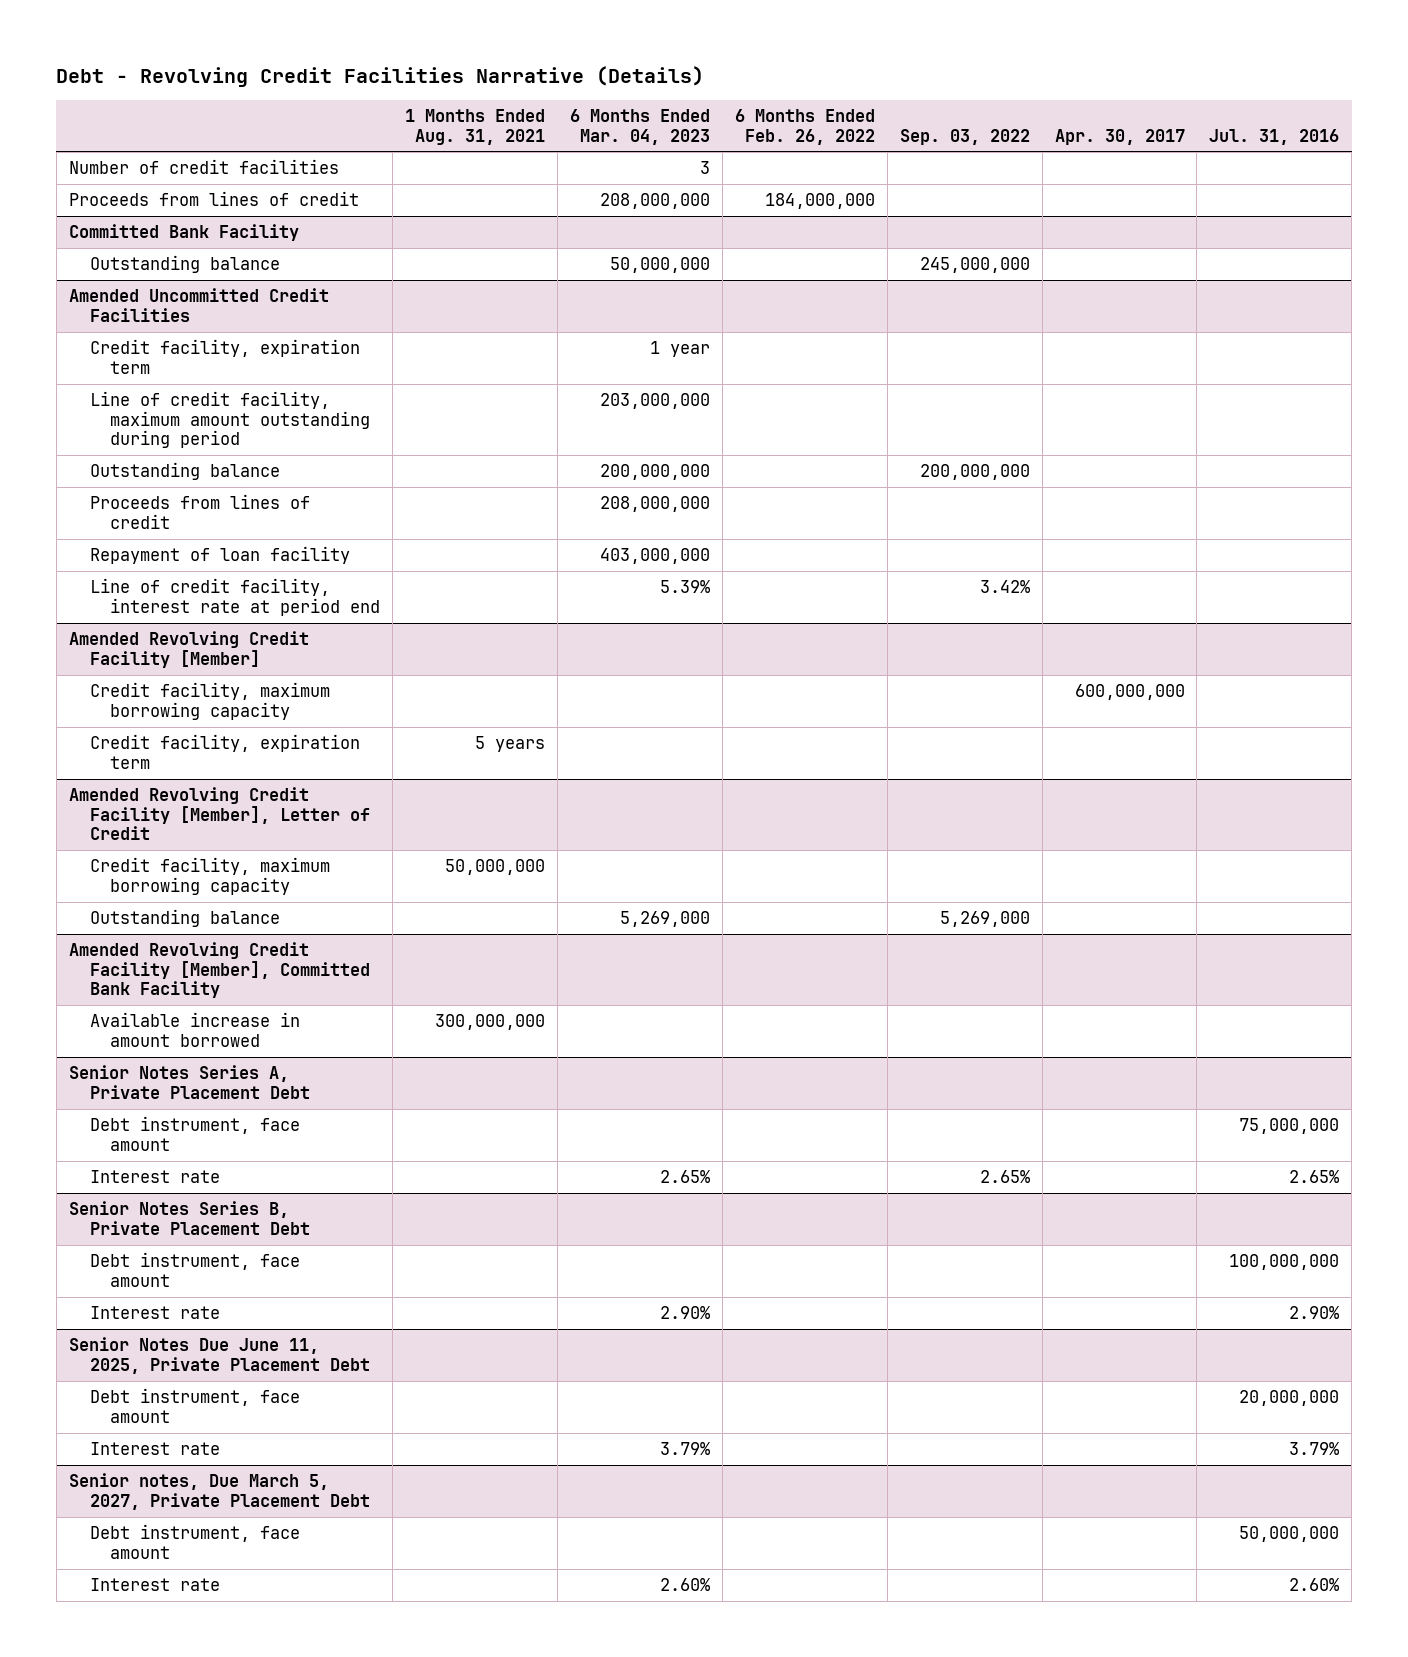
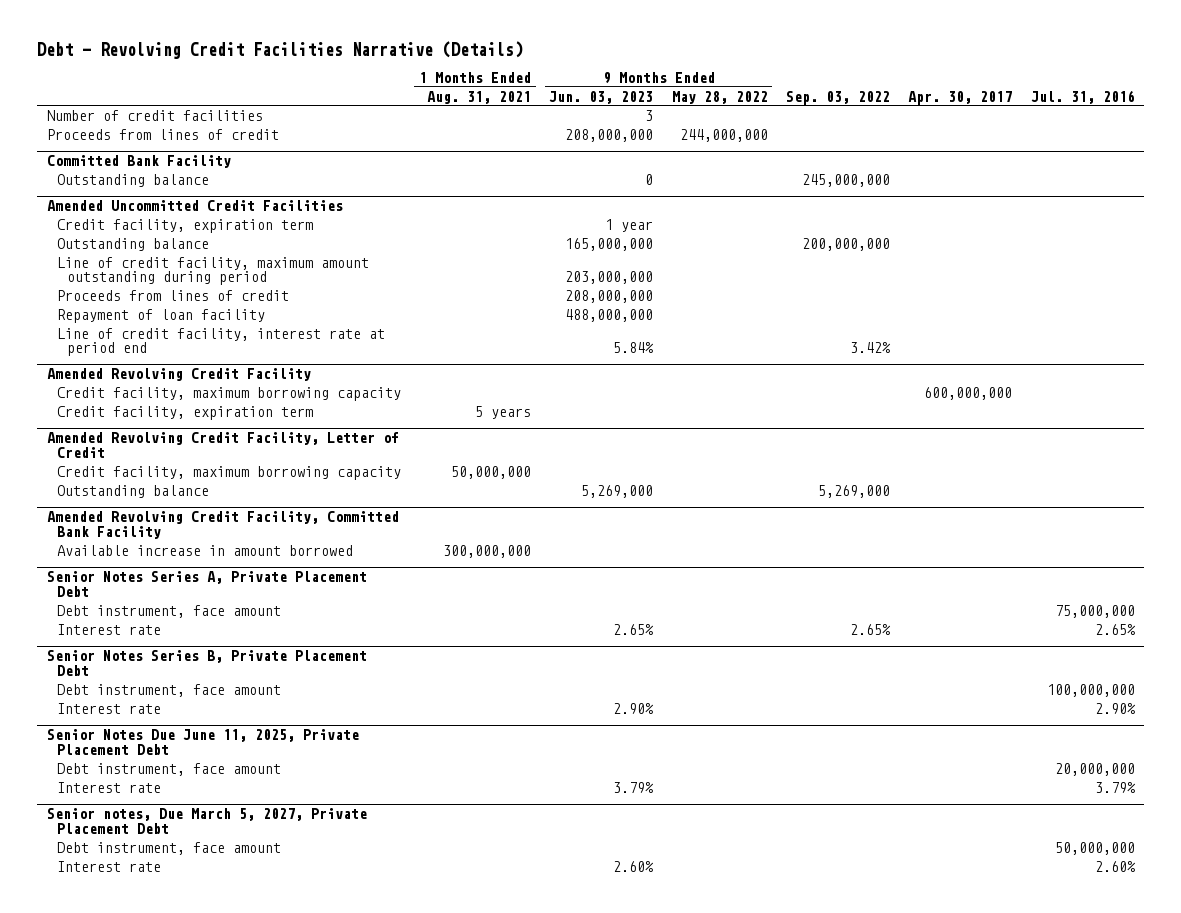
- | 1 Months Ended Aug. 31, 2021 | 6 Months Ended Mar. 04, 2023 | 6 Months Ended Feb. 26, 2022 | Sep. 03, 2022 | Apr. 30, 2017 | Jul. 31, 2016
+ | 1 Months Ended Aug. 31, 2021 | 9 Months Ended Jun. 03, 2023 | 9 Months Ended May 28, 2022 | Sep. 03, 2022 | Apr. 30, 2017 | Jul. 31, 2016
@ Amended Uncommitted Credit Facilities
moved down: Line of credit facility, maximum amount outstanding during period | | 203,000,000 | | | |
- Amended Revolving Credit Facility [Member]
+ Amended Revolving Credit Facility
- Amended Revolving Credit Facility [Member], Letter of Credit
+ Amended Revolving Credit Facility, Letter of Credit
- Amended Revolving Credit Facility [Member], Committed Bank Facility
+ Amended Revolving Credit Facility, Committed Bank Facility

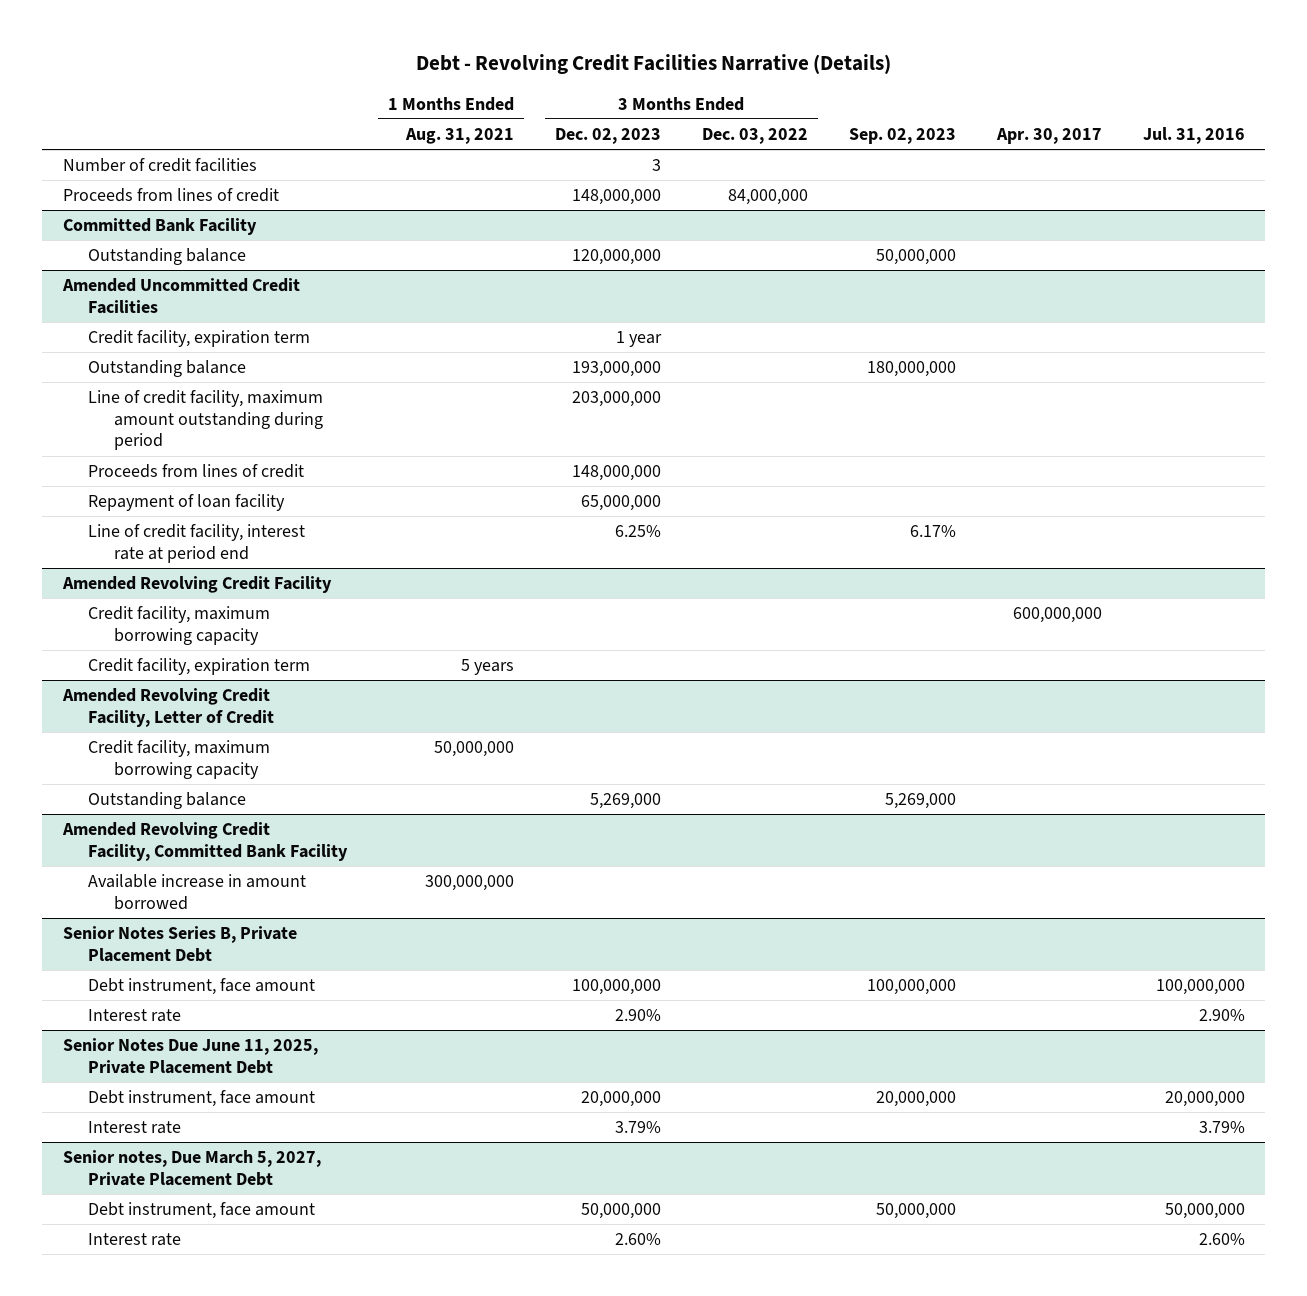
- | 1 Months Ended Aug. 31, 2021 | 9 Months Ended Jun. 03, 2023 | 9 Months Ended May 28, 2022 | Sep. 03, 2022 | Apr. 30, 2017 | Jul. 31, 2016
+ | 1 Months Ended Aug. 31, 2021 | 3 Months Ended Dec. 02, 2023 | 3 Months Ended Dec. 03, 2022 | Sep. 02, 2023 | Apr. 30, 2017 | Jul. 31, 2016
- Senior Notes Series A, Private Placement Debt
- Debt instrument, face amount | | | | | | 75,000,000
- Interest rate | | 2.65% | | 2.65% | | 2.65%

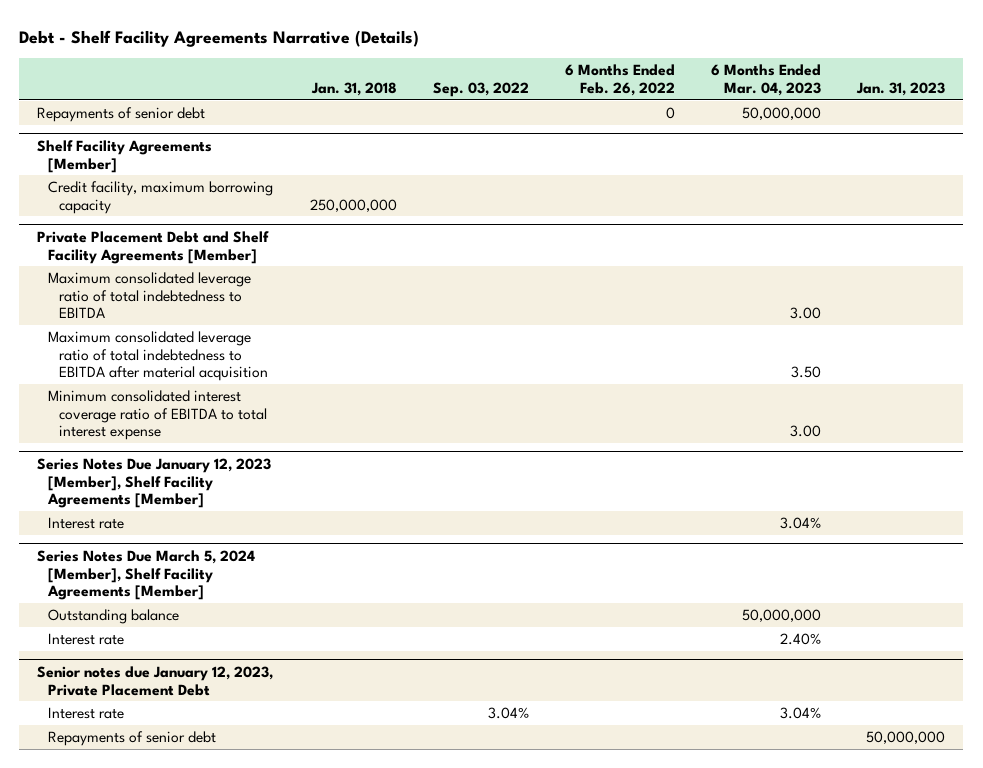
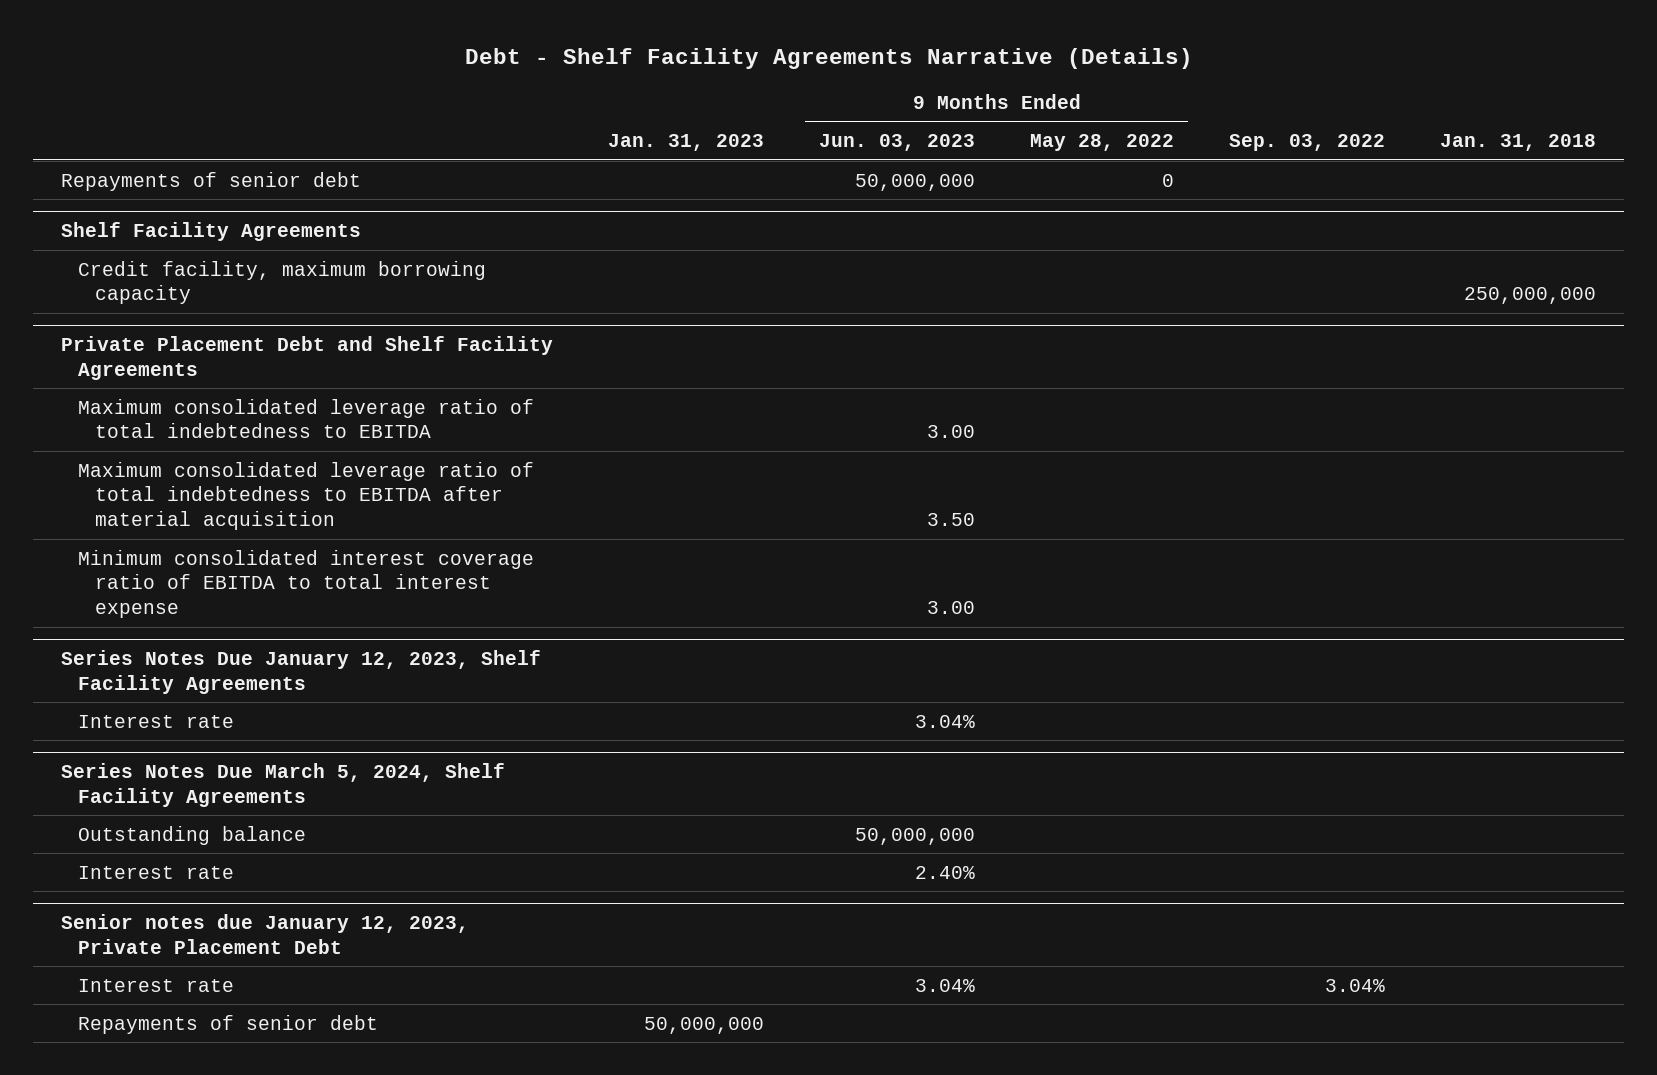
- | Jan. 31, 2018 | Sep. 03, 2022 | 6 Months Ended Feb. 26, 2022 | 6 Months Ended Mar. 04, 2023 | Jan. 31, 2023
+ | Jan. 31, 2023 | 9 Months Ended Jun. 03, 2023 | 9 Months Ended May 28, 2022 | Sep. 03, 2022 | Jan. 31, 2018
- Shelf Facility Agreements [Member]
+ Shelf Facility Agreements
- Private Placement Debt and Shelf Facility Agreements [Member]
+ Private Placement Debt and Shelf Facility Agreements
- Series Notes Due January 12, 2023 [Member], Shelf Facility Agreements [Member]
+ Series Notes Due January 12, 2023, Shelf Facility Agreements
- Series Notes Due March 5, 2024 [Member], Shelf Facility Agreements [Member]
+ Series Notes Due March 5, 2024, Shelf Facility Agreements

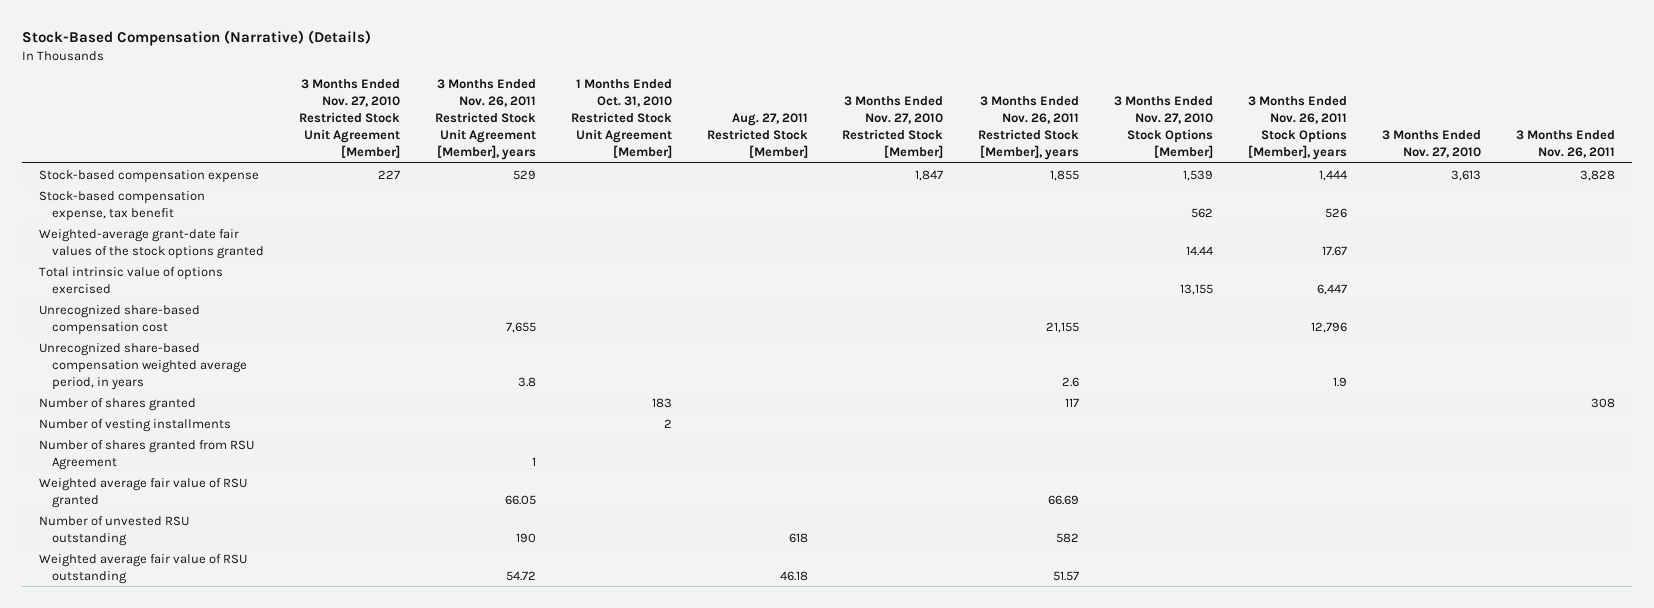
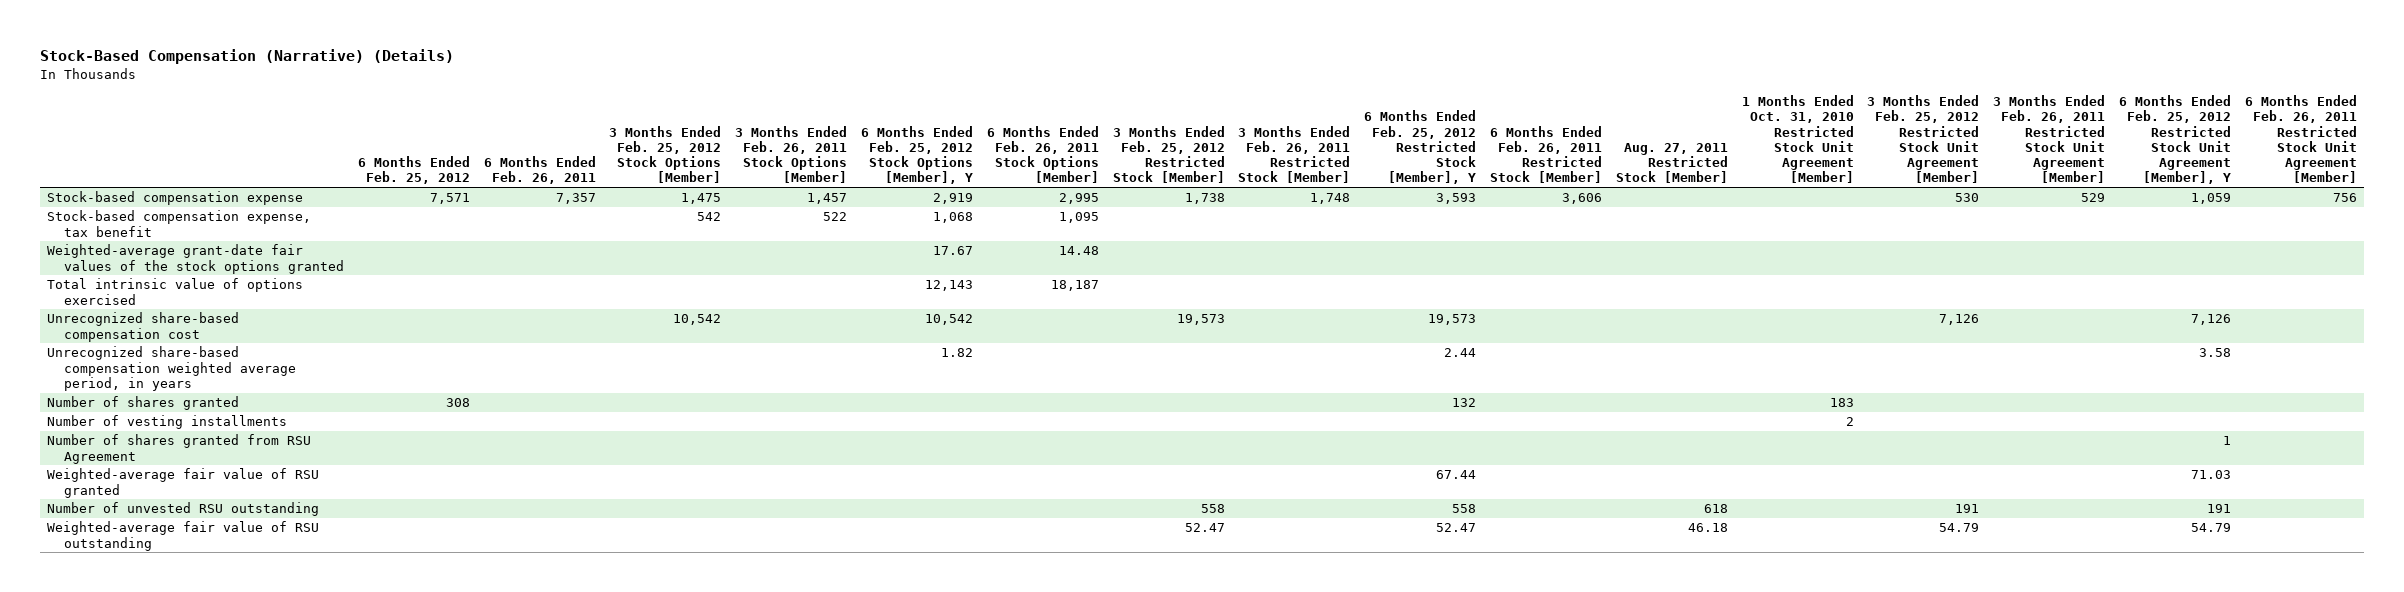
- | 3 Months Ended Nov. 27, 2010 Restricted Stock Unit Agreement [Member] | 3 Months Ended Nov. 26, 2011 Restricted Stock Unit Agreement [Member], years | 1 Months Ended Oct. 31, 2010 Restricted Stock Unit Agreement [Member] | Aug. 27, 2011 Restricted Stock [Member] | 3 Months Ended Nov. 27, 2010 Restricted Stock [Member] | 3 Months Ended Nov. 26, 2011 Restricted Stock [Member], years | 3 Months Ended Nov. 27, 2010 Stock Options [Member] | 3 Months Ended Nov. 26, 2011 Stock Options [Member], years | 3 Months Ended Nov. 27, 2010 | 3 Months Ended Nov. 26, 2011
+ | 6 Months Ended Feb. 25, 2012 | 6 Months Ended Feb. 26, 2011 | 3 Months Ended Feb. 25, 2012 Stock Options [Member] | 3 Months Ended Feb. 26, 2011 Stock Options [Member] | 6 Months Ended Feb. 25, 2012 Stock Options [Member], Y | 6 Months Ended Feb. 26, 2011 Stock Options [Member] | 3 Months Ended Feb. 25, 2012 Restricted Stock [Member] | 3 Months Ended Feb. 26, 2011 Restricted Stock [Member] | 6 Months Ended Feb. 25, 2012 Restricted Stock [Member], Y | 6 Months Ended Feb. 26, 2011 Restricted Stock [Member] | Aug. 27, 2011 Restricted Stock [Member] | 1 Months Ended Oct. 31, 2010 Restricted Stock Unit Agreement [Member] | 3 Months Ended Feb. 25, 2012 Restricted Stock Unit Agreement [Member] | 3 Months Ended Feb. 26, 2011 Restricted Stock Unit Agreement [Member] | 6 Months Ended Feb. 25, 2012 Restricted Stock Unit Agreement [Member], Y | 6 Months Ended Feb. 26, 2011 Restricted Stock Unit Agreement [Member]
- Weighted average fair value of RSU granted | | 66.05 | | | | 66.69 | | | |
+ Weighted-average fair value of RSU granted | | | | | | | | | 67.44 | | | | | | 71.03 |
- Weighted average fair value of RSU outstanding | | 54.72 | | 46.18 | | 51.57 | | | |
+ Weighted-average fair value of RSU outstanding | | | | | | | 52.47 | | 52.47 | | 46.18 | | 54.79 | | 54.79 |

